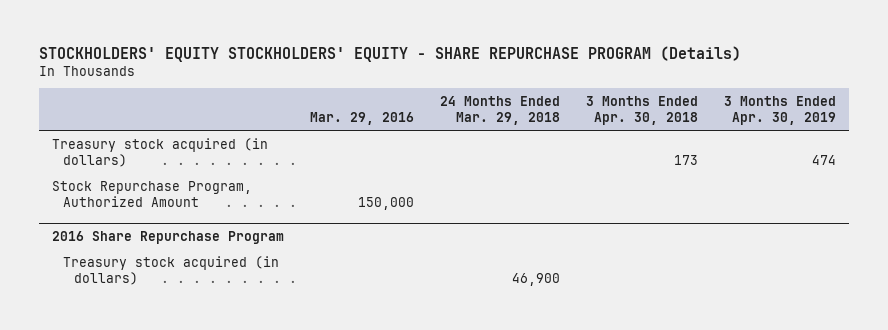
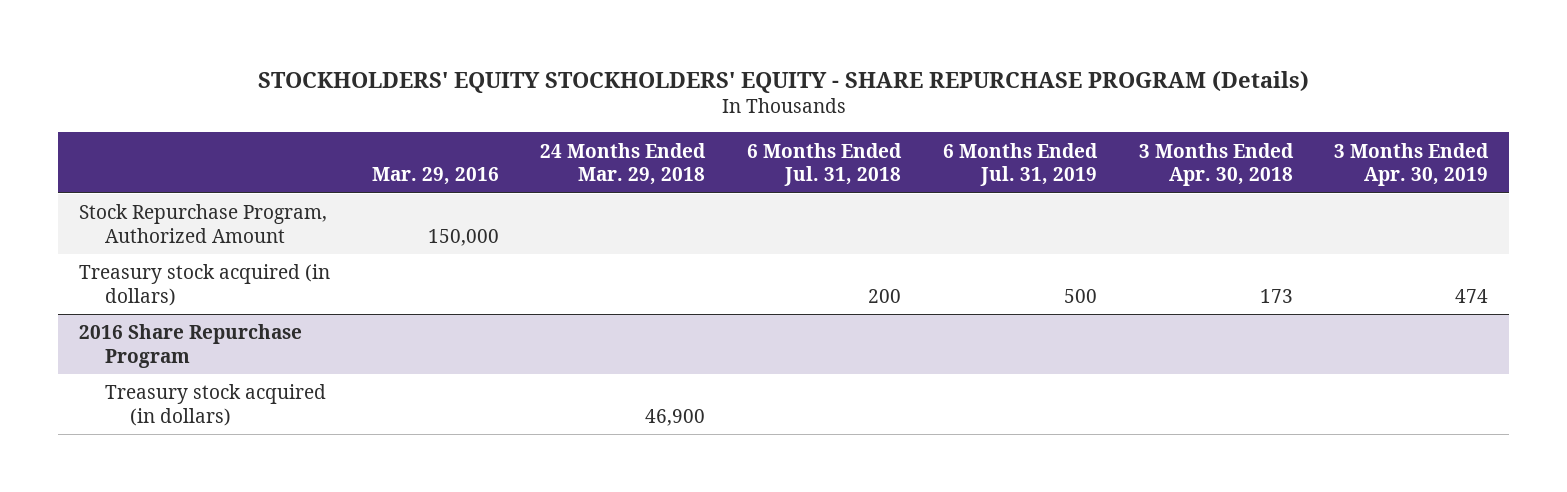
- | Mar. 29, 2016 | 24 Months Ended Mar. 29, 2018 | 3 Months Ended Apr. 30, 2018 | 3 Months Ended Apr. 30, 2019
+ | Mar. 29, 2016 | 24 Months Ended Mar. 29, 2018 | 6 Months Ended Jul. 31, 2018 | 6 Months Ended Jul. 31, 2019 | 3 Months Ended Apr. 30, 2018 | 3 Months Ended Apr. 30, 2019
moved down: Treasury stock acquired (in dollars) | | | 200 | 500 | 173 | 474

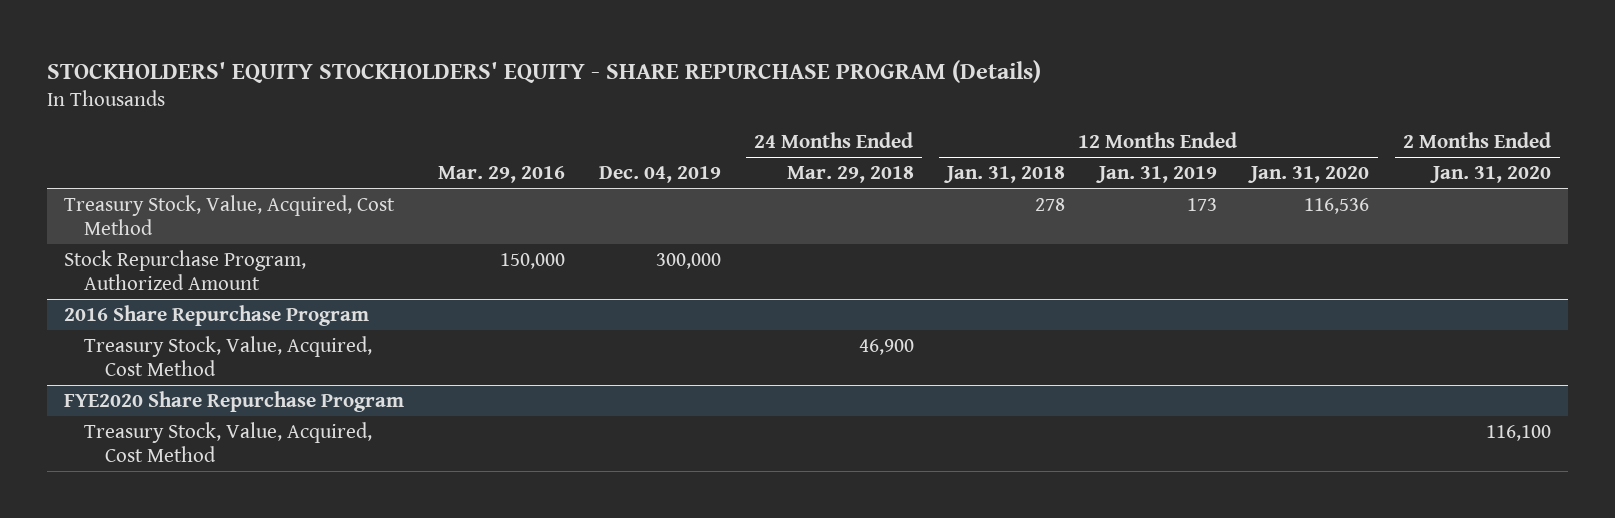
- | Mar. 29, 2016 | 24 Months Ended Mar. 29, 2018 | 6 Months Ended Jul. 31, 2018 | 6 Months Ended Jul. 31, 2019 | 3 Months Ended Apr. 30, 2018 | 3 Months Ended Apr. 30, 2019
+ | Mar. 29, 2016 | Dec. 04, 2019 | 24 Months Ended Mar. 29, 2018 | 12 Months Ended Jan. 31, 2018 | 12 Months Ended Jan. 31, 2019 | 12 Months Ended Jan. 31, 2020 | 2 Months Ended Jan. 31, 2020
+ Treasury Stock, Value, Acquired, Cost Method | | | | 278 | 173 | 116,536 |
- Treasury stock acquired (in dollars) | | | 200 | 500 | 173 | 474
@ 2016 Share Repurchase Program
- Treasury stock acquired (in dollars) | | 46,900 | | | |
+ Treasury Stock, Value, Acquired, Cost Method | | | 46,900 | | | |
+ FYE2020 Share Repurchase Program
+ Treasury Stock, Value, Acquired, Cost Method | | | | | | | 116,100

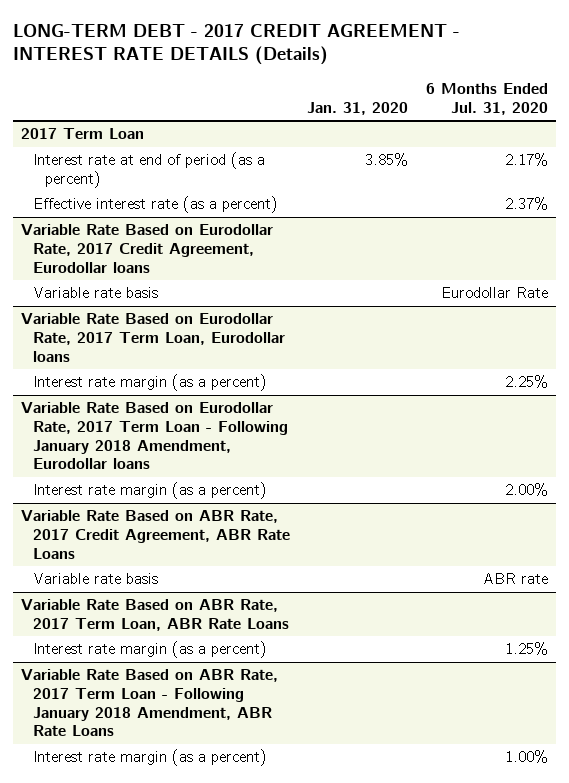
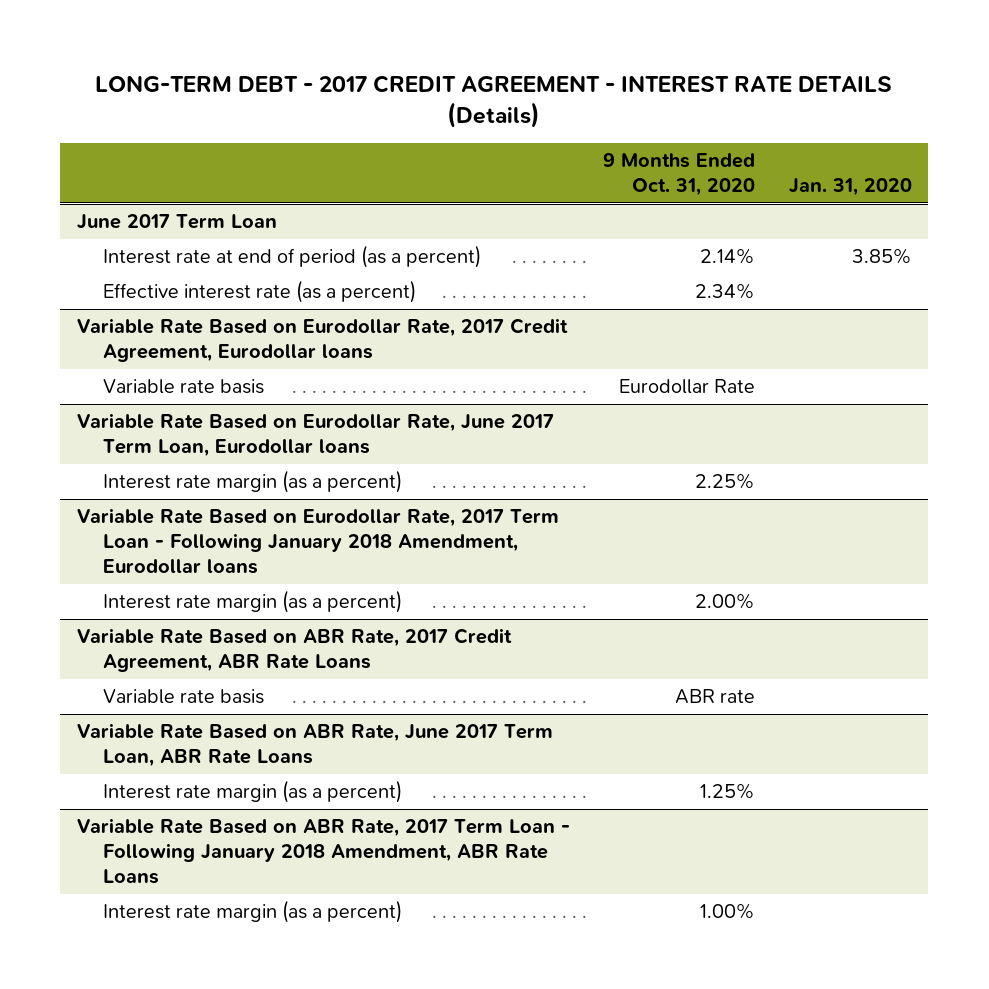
- | Jan. 31, 2020 | 6 Months Ended Jul. 31, 2020
+ | 9 Months Ended Oct. 31, 2020 | Jan. 31, 2020
- 2017 Term Loan
+ June 2017 Term Loan
- Variable Rate Based on Eurodollar Rate, 2017 Term Loan, Eurodollar loans
+ Variable Rate Based on Eurodollar Rate, June 2017 Term Loan, Eurodollar loans
- Variable Rate Based on ABR Rate, 2017 Term Loan, ABR Rate Loans
+ Variable Rate Based on ABR Rate, June 2017 Term Loan, ABR Rate Loans

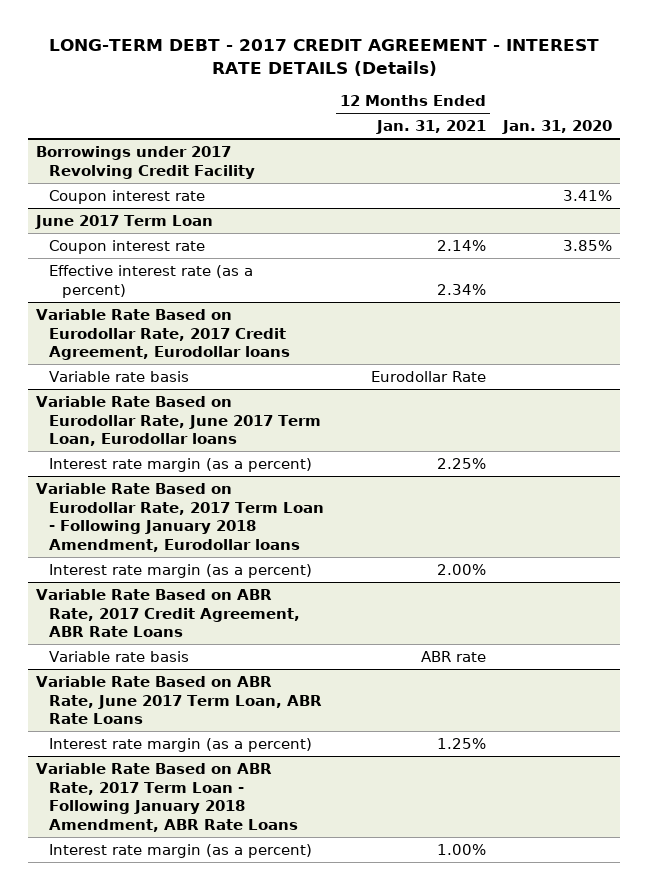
- | 9 Months Ended Oct. 31, 2020 | Jan. 31, 2020
+ | 12 Months Ended Jan. 31, 2021 | Jan. 31, 2020
+ Borrowings under 2017 Revolving Credit Facility
+ Coupon interest rate | | 3.41%
@ June 2017 Term Loan
- Interest rate at end of period (as a percent) | 2.14% | 3.85%
+ Coupon interest rate | 2.14% | 3.85%

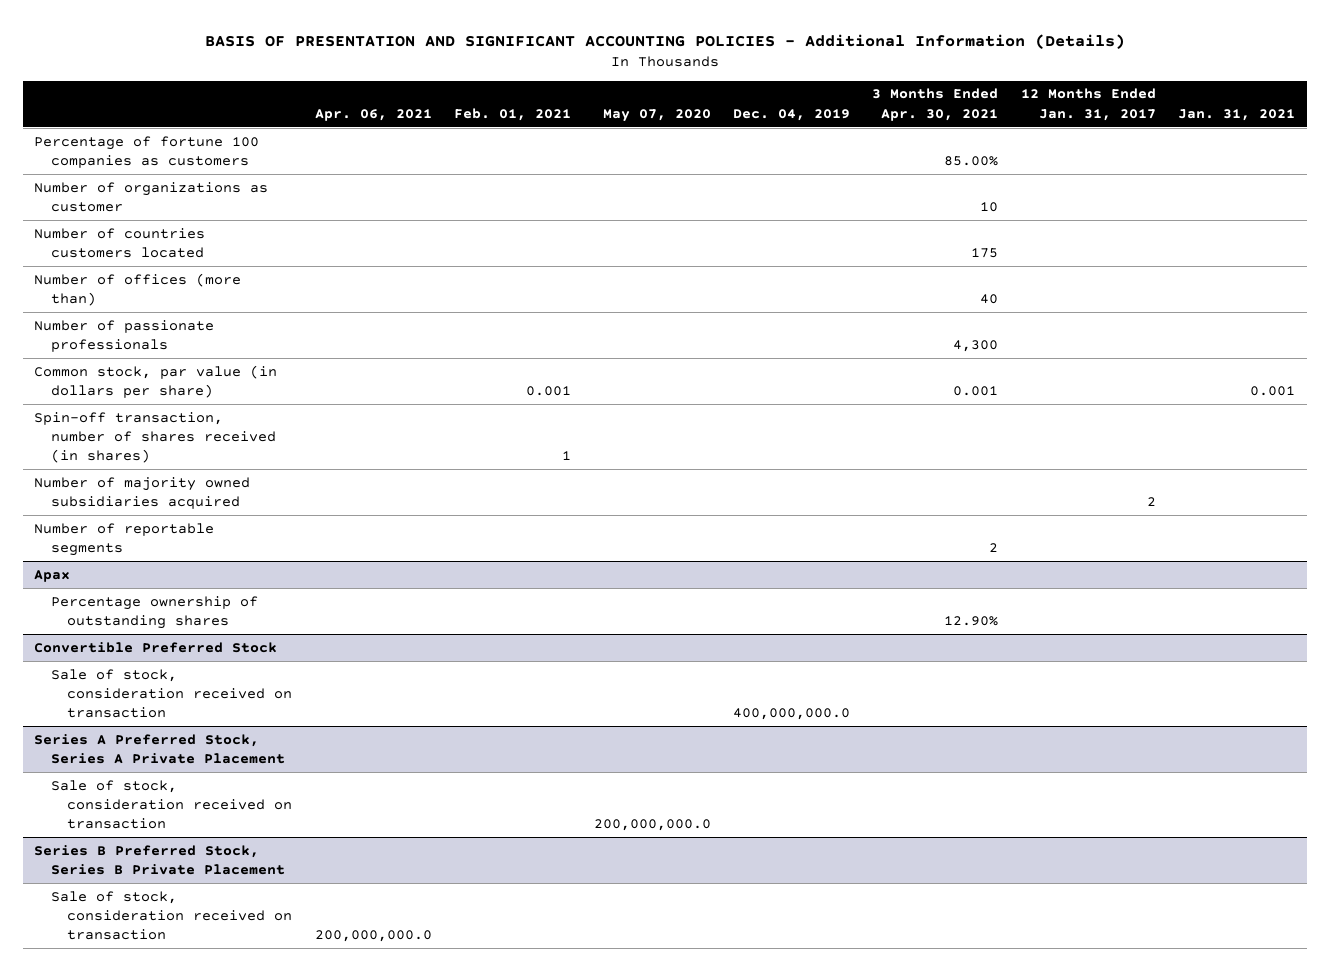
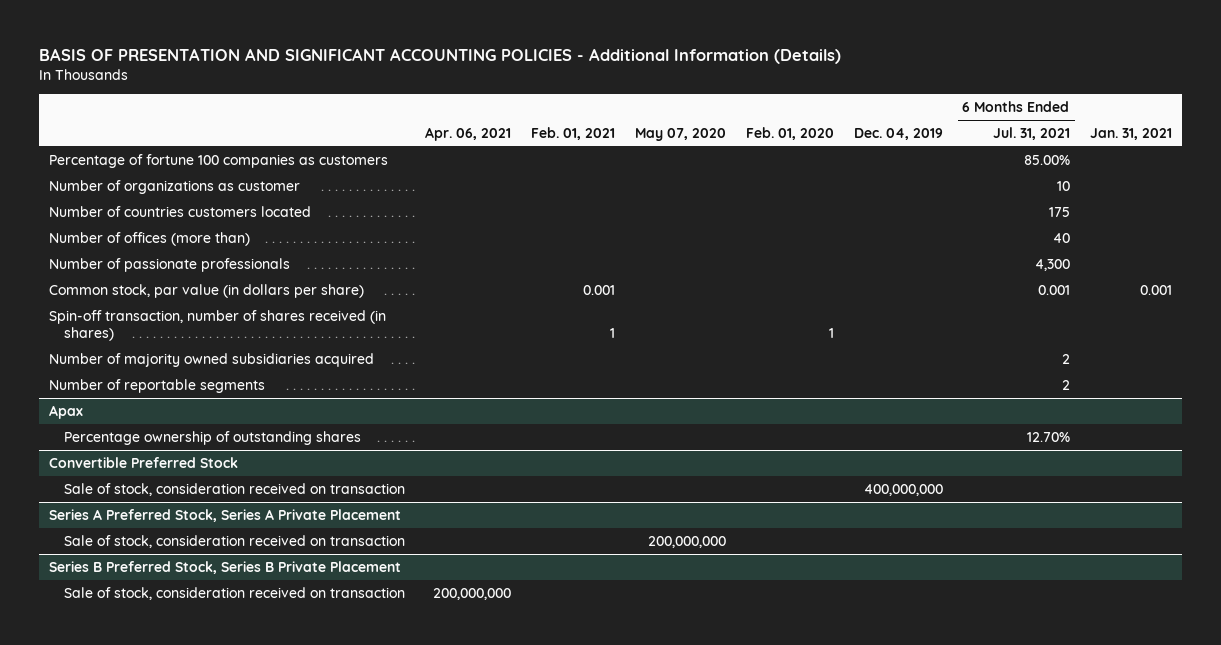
- | Apr. 06, 2021 | Feb. 01, 2021 | May 07, 2020 | Dec. 04, 2019 | 3 Months Ended Apr. 30, 2021 | 12 Months Ended Jan. 31, 2017 | Jan. 31, 2021
+ | Apr. 06, 2021 | Feb. 01, 2021 | May 07, 2020 | Feb. 01, 2020 | Dec. 04, 2019 | 6 Months Ended Jul. 31, 2021 | Jan. 31, 2021
@ Convertible Preferred Stock
- Sale of stock, consideration received on transaction | | | | 400,000,000.0 | | |
+ Sale of stock, consideration received on transaction | | | | | 400,000,000 | |
@ Series A Preferred Stock, Series A Private Placement
- Sale of stock, consideration received on transaction | | | 200,000,000.0 | | | |
+ Sale of stock, consideration received on transaction | | | 200,000,000 | | | |
@ Series B Preferred Stock, Series B Private Placement
- Sale of stock, consideration received on transaction | 200,000,000.0 | | | | | |
+ Sale of stock, consideration received on transaction | 200,000,000 | | | | | |

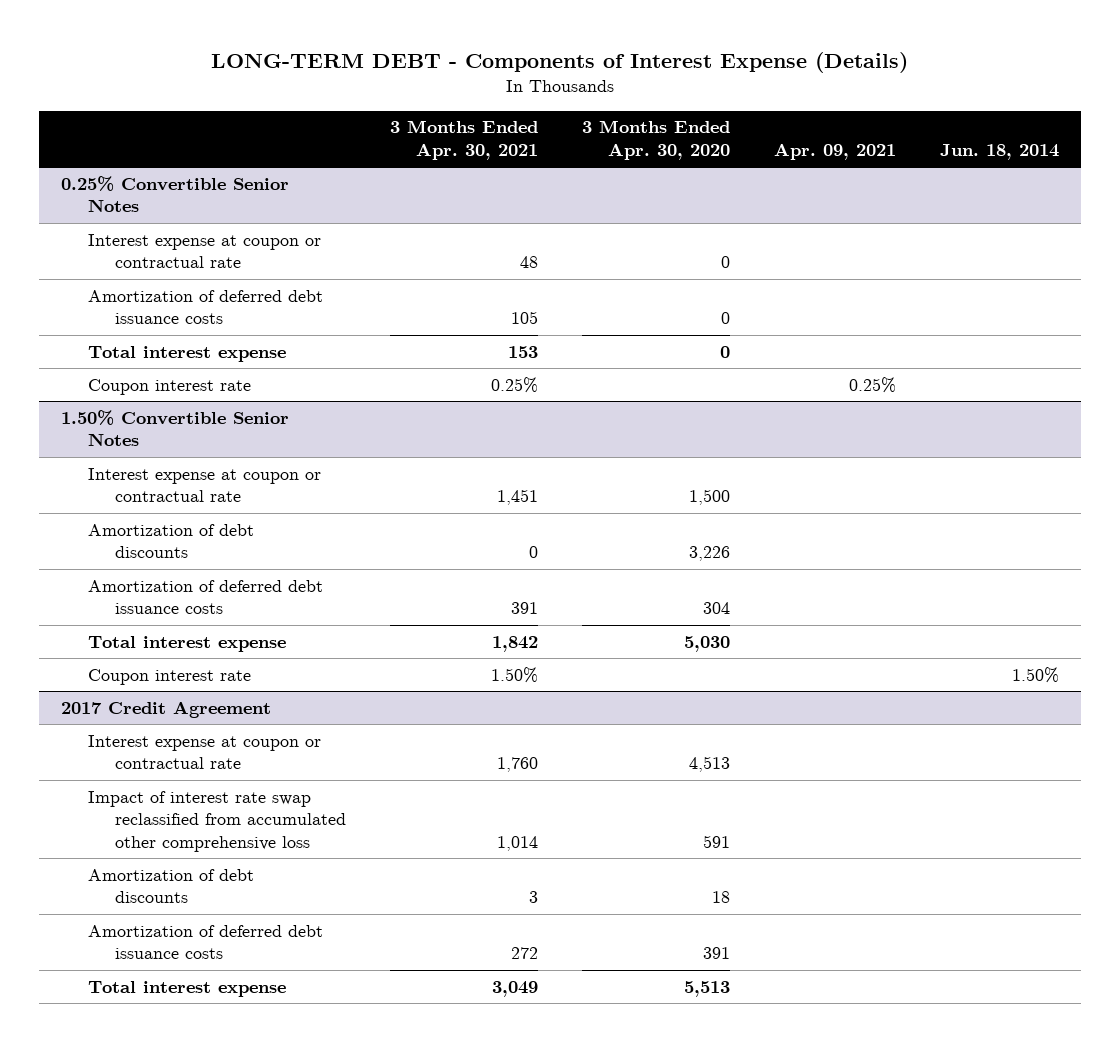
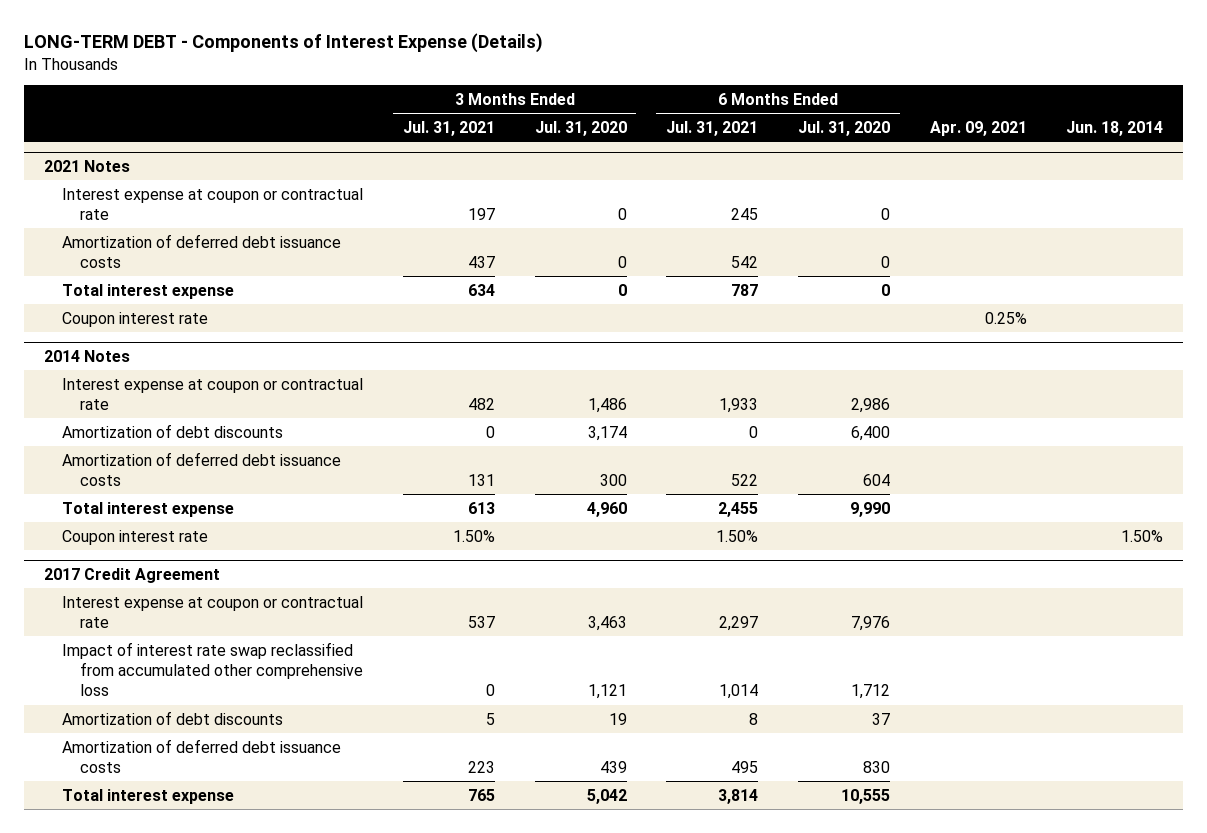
- | 3 Months Ended Apr. 30, 2021 | 3 Months Ended Apr. 30, 2020 | Apr. 09, 2021 | Jun. 18, 2014
+ | 3 Months Ended Jul. 31, 2021 | 3 Months Ended Jul. 31, 2020 | 6 Months Ended Jul. 31, 2021 | 6 Months Ended Jul. 31, 2020 | Apr. 09, 2021 | Jun. 18, 2014
- 0.25% Convertible Senior Notes
+ 2021 Notes
- 1.50% Convertible Senior Notes
+ 2014 Notes

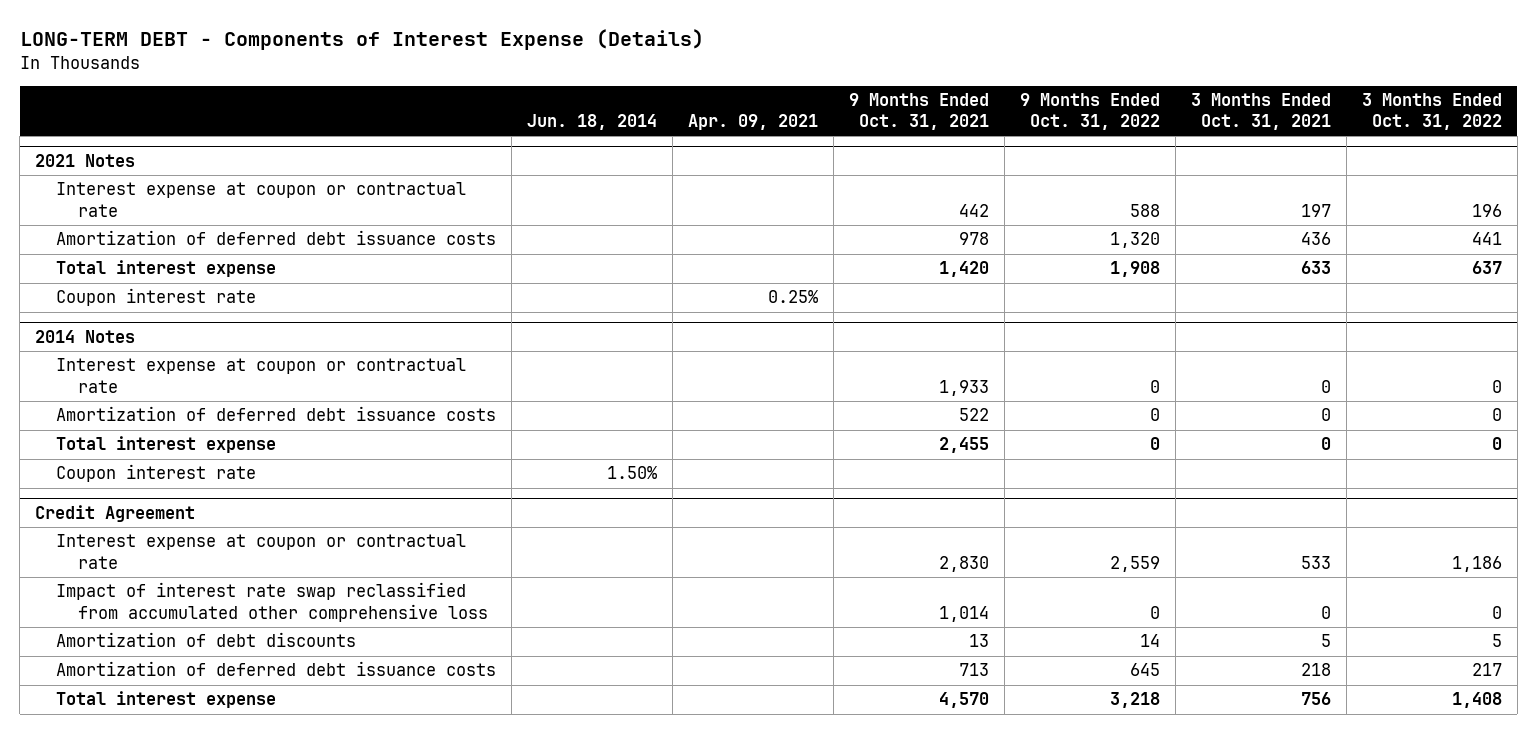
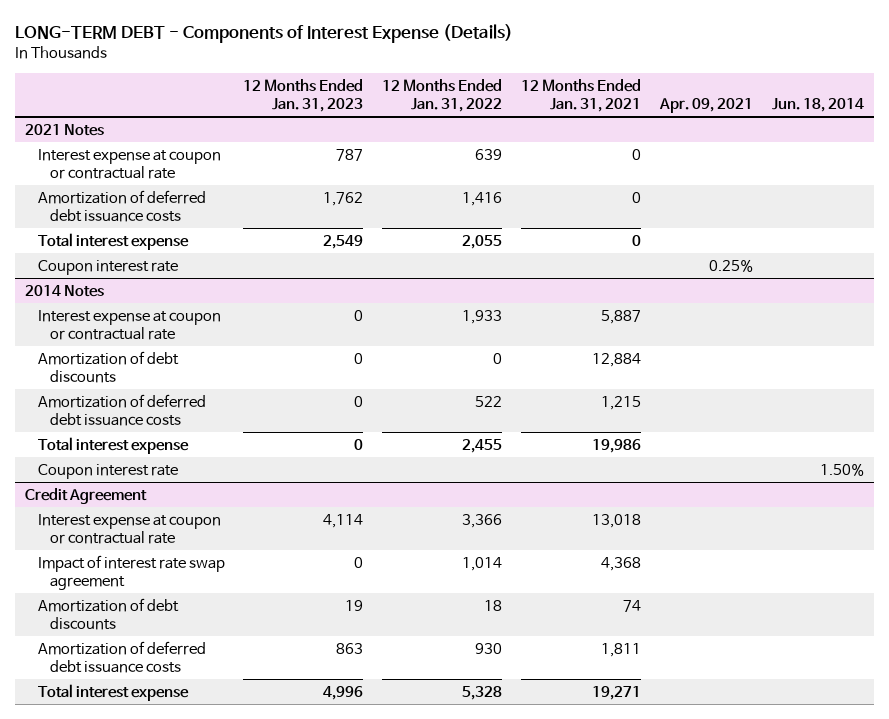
- | Jun. 18, 2014 | Apr. 09, 2021 | 9 Months Ended Oct. 31, 2021 | 9 Months Ended Oct. 31, 2022 | 3 Months Ended Oct. 31, 2021 | 3 Months Ended Oct. 31, 2022
+ | 12 Months Ended Jan. 31, 2023 | 12 Months Ended Jan. 31, 2022 | 12 Months Ended Jan. 31, 2021 | Apr. 09, 2021 | Jun. 18, 2014
@ 2014 Notes
+ Amortization of debt discounts | 0 | 0 | 12,884 | |
@ Credit Agreement
- Impact of interest rate swap reclassified from accumulated other comprehensive loss | | | 1,014 | 0 | 0 | 0
+ Impact of interest rate swap agreement | 0 | 1,014 | 4,368 | |

